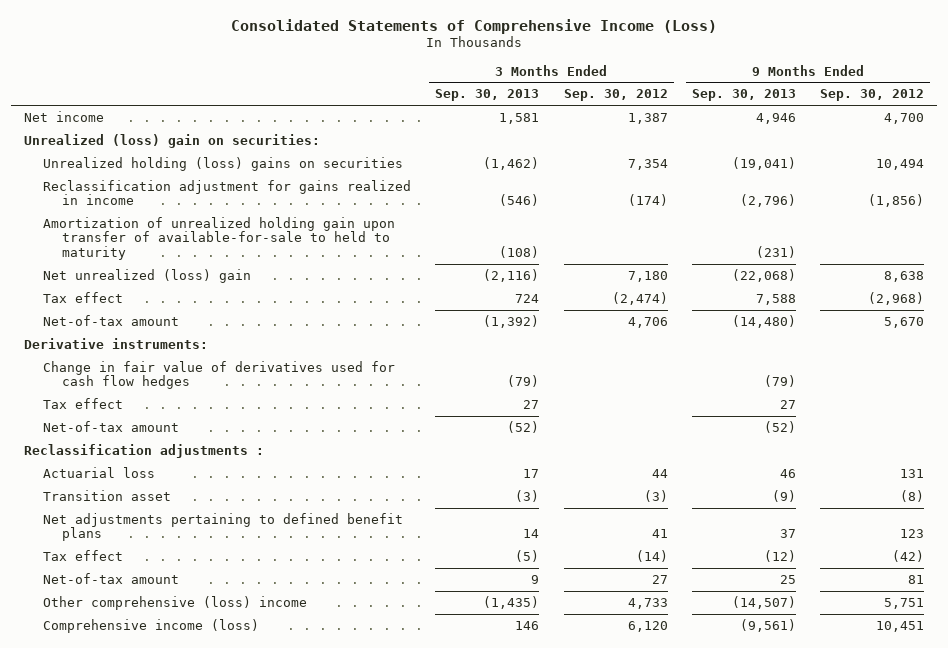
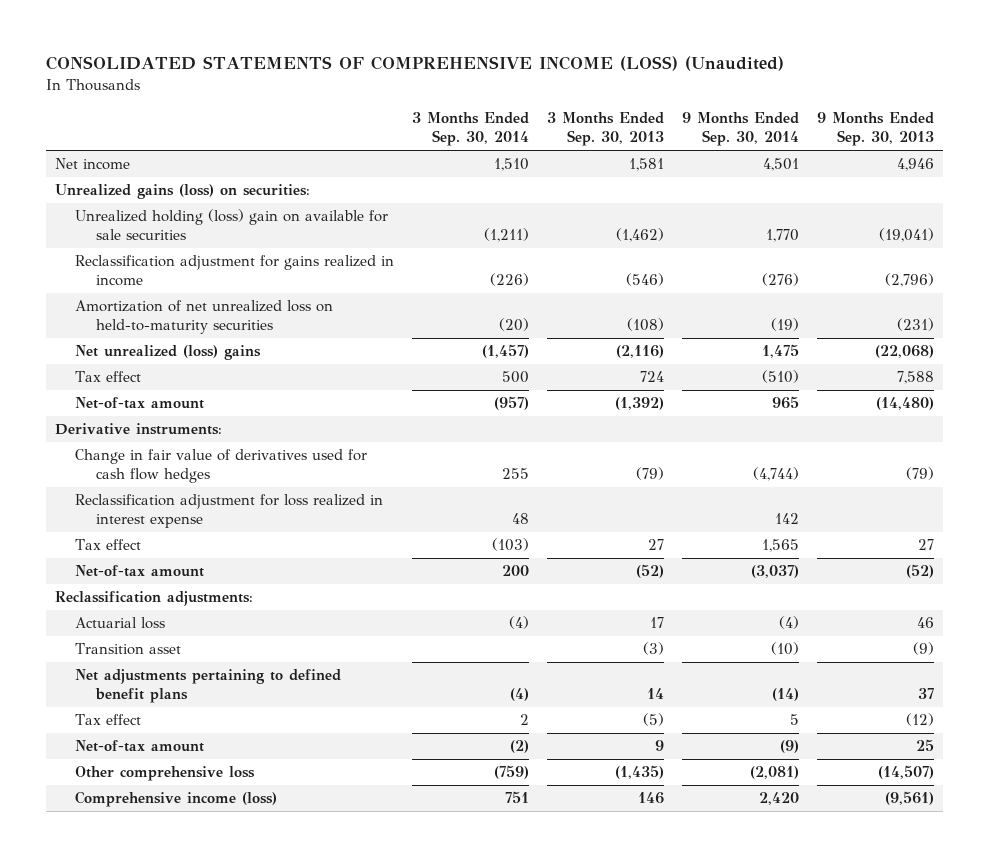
- Consolidated Statements of Comprehensive Income (Loss)
+ CONSOLIDATED STATEMENTS OF COMPREHENSIVE INCOME (LOSS) (Unaudited)
- | 3 Months Ended Sep. 30, 2013 | 3 Months Ended Sep. 30, 2012 | 9 Months Ended Sep. 30, 2013 | 9 Months Ended Sep. 30, 2012
+ | 3 Months Ended Sep. 30, 2014 | 3 Months Ended Sep. 30, 2013 | 9 Months Ended Sep. 30, 2014 | 9 Months Ended Sep. 30, 2013
- Unrealized (loss) gain on securities:
- Unrealized holding (loss) gains on securities | (1,462) | 7,354 | (19,041) | 10,494
+ Unrealized gains (loss) on securities:
+ Unrealized holding (loss) gain on available for sale securities | (1,211) | (1,462) | 1,770 | (19,041)
- Amortization of unrealized holding gain upon transfer of available-for-sale to held to maturity | (108) | | (231) |
- Net unrealized (loss) gain | (2,116) | 7,180 | (22,068) | 8,638
+ Amortization of net unrealized loss on held-to-maturity securities | (20) | (108) | (19) | (231)
+ Net unrealized (loss) gains | (1,457) | (2,116) | 1,475 | (22,068)
+ Reclassification adjustment for loss realized in interest expense | 48 | | 142 |
- Reclassification adjustments :
+ Reclassification adjustments:
- Other comprehensive (loss) income | (1,435) | 4,733 | (14,507) | 5,751
+ Other comprehensive loss | (759) | (1,435) | (2,081) | (14,507)

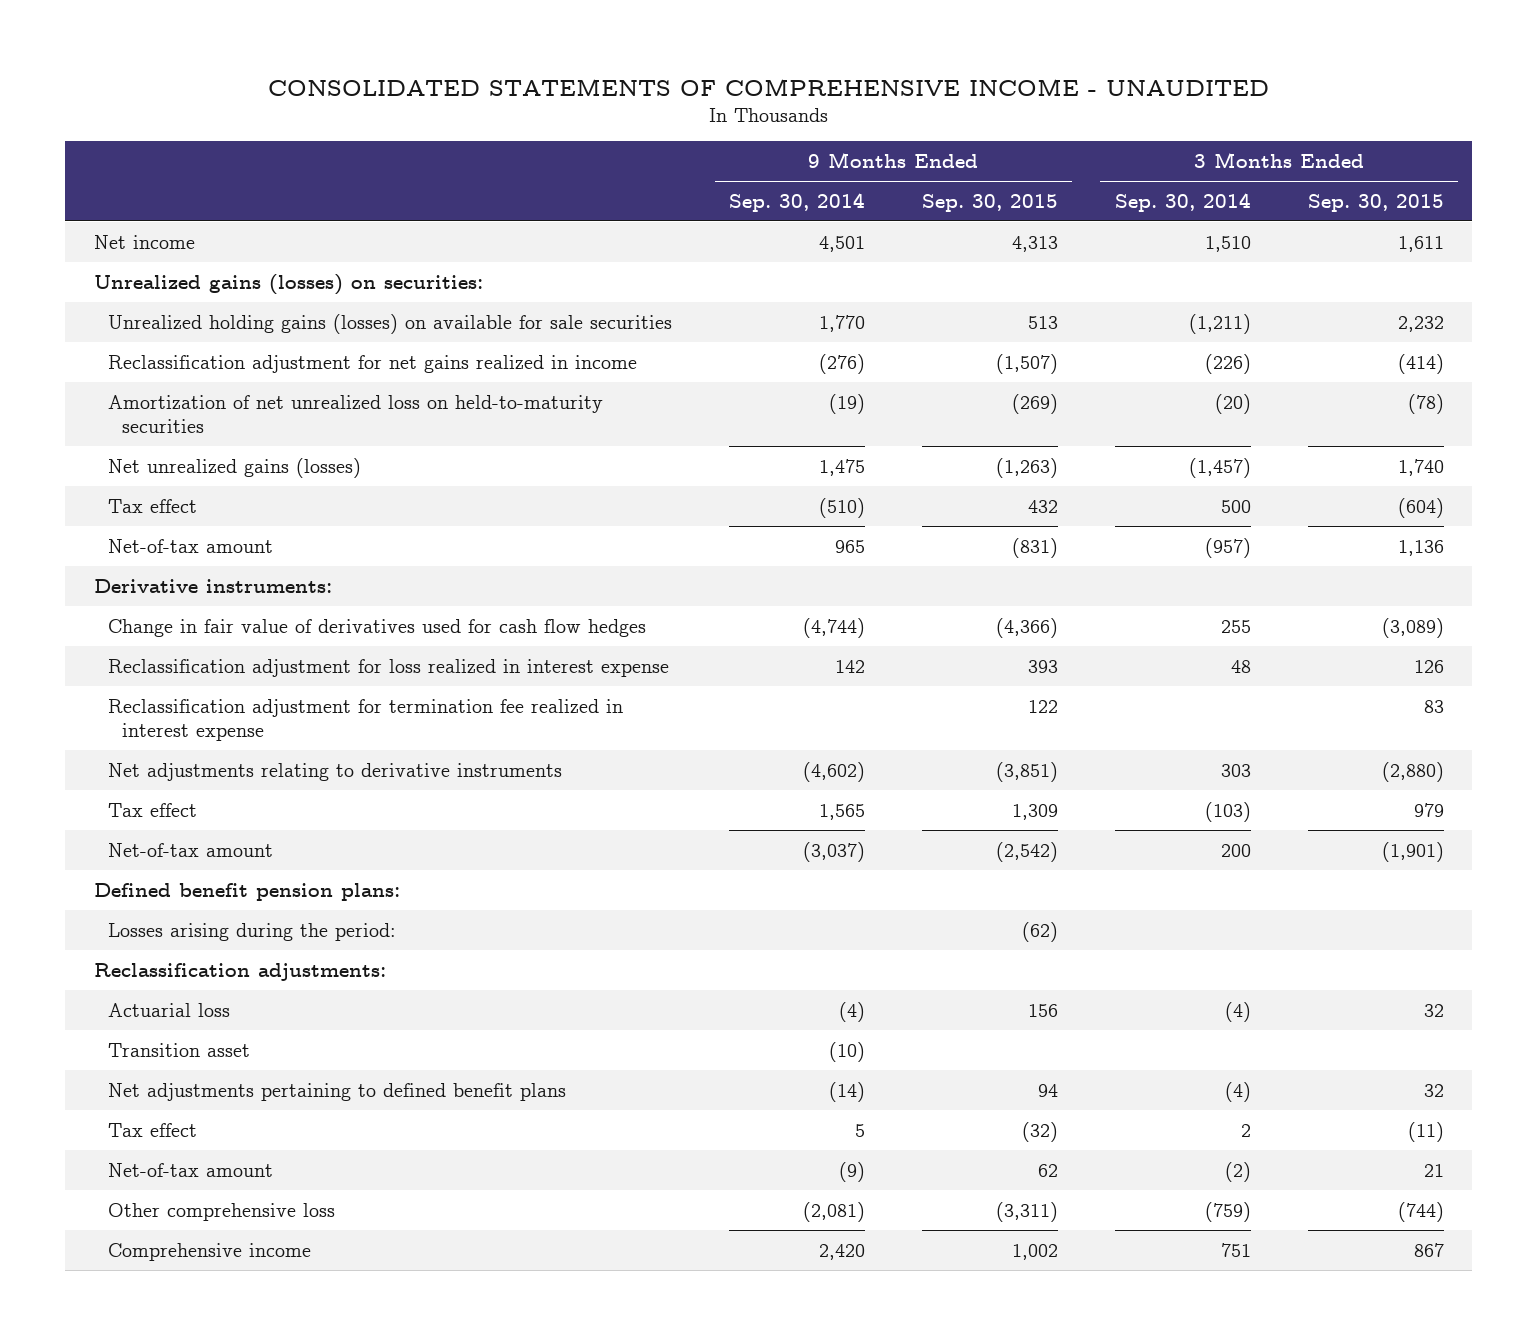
- CONSOLIDATED STATEMENTS OF COMPREHENSIVE INCOME (LOSS) (Unaudited)
+ CONSOLIDATED STATEMENTS OF COMPREHENSIVE INCOME - UNAUDITED
- | 3 Months Ended Sep. 30, 2014 | 3 Months Ended Sep. 30, 2013 | 9 Months Ended Sep. 30, 2014 | 9 Months Ended Sep. 30, 2013
+ | 9 Months Ended Sep. 30, 2014 | 9 Months Ended Sep. 30, 2015 | 3 Months Ended Sep. 30, 2014 | 3 Months Ended Sep. 30, 2015
- Unrealized gains (loss) on securities:
- Unrealized holding (loss) gain on available for sale securities | (1,211) | (1,462) | 1,770 | (19,041)
- Reclassification adjustment for gains realized in income | (226) | (546) | (276) | (2,796)
+ Unrealized gains (losses) on securities:
+ Unrealized holding gains (losses) on available for sale securities | 1,770 | 513 | (1,211) | 2,232
+ Reclassification adjustment for net gains realized in income | (276) | (1,507) | (226) | (414)
- Net unrealized (loss) gains | (1,457) | (2,116) | 1,475 | (22,068)
+ Net unrealized gains (losses) | 1,475 | (1,263) | (1,457) | 1,740
+ Reclassification adjustment for termination fee realized in interest expense | | 122 | | 83
+ Net adjustments relating to derivative instruments | (4,602) | (3,851) | 303 | (2,880)
+ Defined benefit pension plans:
+ Losses arising during the period: | | (62) | |
- Comprehensive income (loss) | 751 | 146 | 2,420 | (9,561)
+ Comprehensive income | 2,420 | 1,002 | 751 | 867

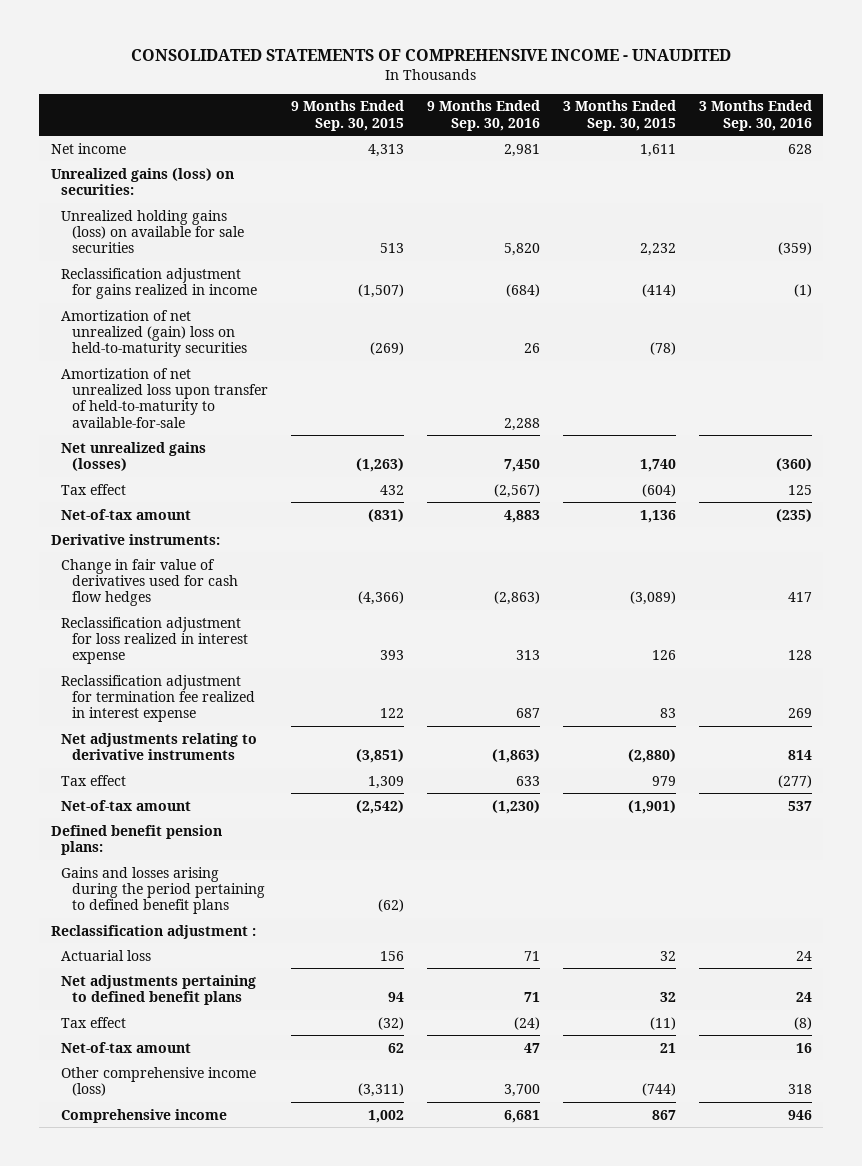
- | 9 Months Ended Sep. 30, 2014 | 9 Months Ended Sep. 30, 2015 | 3 Months Ended Sep. 30, 2014 | 3 Months Ended Sep. 30, 2015
+ | 9 Months Ended Sep. 30, 2015 | 9 Months Ended Sep. 30, 2016 | 3 Months Ended Sep. 30, 2015 | 3 Months Ended Sep. 30, 2016
- Unrealized gains (losses) on securities:
- Unrealized holding gains (losses) on available for sale securities | 1,770 | 513 | (1,211) | 2,232
- Reclassification adjustment for net gains realized in income | (276) | (1,507) | (226) | (414)
- Amortization of net unrealized loss on held-to-maturity securities | (19) | (269) | (20) | (78)
+ Unrealized gains (loss) on securities:
+ Unrealized holding gains (loss) on available for sale securities | 513 | 5,820 | 2,232 | (359)
+ Reclassification adjustment for gains realized in income | (1,507) | (684) | (414) | (1)
+ Amortization of net unrealized (gain) loss on held-to-maturity securities | (269) | 26 | (78) |
+ Amortization of net unrealized loss upon transfer of held-to-maturity to available-for-sale | | 2,288 | |
- Losses arising during the period: | | (62) | |
- Reclassification adjustments:
+ Gains and losses arising during the period pertaining to defined benefit plans | (62) | | |
+ Reclassification adjustment :
- Transition asset | (10) | | |
- Other comprehensive loss | (2,081) | (3,311) | (759) | (744)
+ Other comprehensive income (loss) | (3,311) | 3,700 | (744) | 318

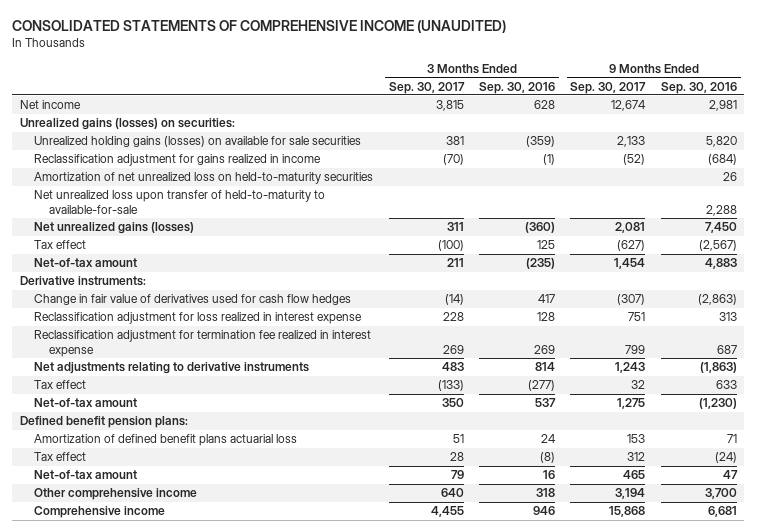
- CONSOLIDATED STATEMENTS OF COMPREHENSIVE INCOME - UNAUDITED
+ CONSOLIDATED STATEMENTS OF COMPREHENSIVE INCOME (UNAUDITED)
- | 9 Months Ended Sep. 30, 2015 | 9 Months Ended Sep. 30, 2016 | 3 Months Ended Sep. 30, 2015 | 3 Months Ended Sep. 30, 2016
+ | 3 Months Ended Sep. 30, 2017 | 3 Months Ended Sep. 30, 2016 | 9 Months Ended Sep. 30, 2017 | 9 Months Ended Sep. 30, 2016
- Unrealized gains (loss) on securities:
- Unrealized holding gains (loss) on available for sale securities | 513 | 5,820 | 2,232 | (359)
+ Unrealized gains (losses) on securities:
+ Unrealized holding gains (losses) on available for sale securities | 381 | (359) | 2,133 | 5,820
- Amortization of net unrealized (gain) loss on held-to-maturity securities | (269) | 26 | (78) |
- Amortization of net unrealized loss upon transfer of held-to-maturity to available-for-sale | | 2,288 | |
+ Amortization of net unrealized loss on held-to-maturity securities | | | | 26
+ Net unrealized loss upon transfer of held-to-maturity to available-for-sale | | | | 2,288
- Gains and losses arising during the period pertaining to defined benefit plans | (62) | | |
- Reclassification adjustment :
- Actuarial loss | 156 | 71 | 32 | 24
- Net adjustments pertaining to defined benefit plans | 94 | 71 | 32 | 24
+ Amortization of defined benefit plans actuarial loss | 51 | 24 | 153 | 71
- Other comprehensive income (loss) | (3,311) | 3,700 | (744) | 318
+ Other comprehensive income | 640 | 318 | 3,194 | 3,700

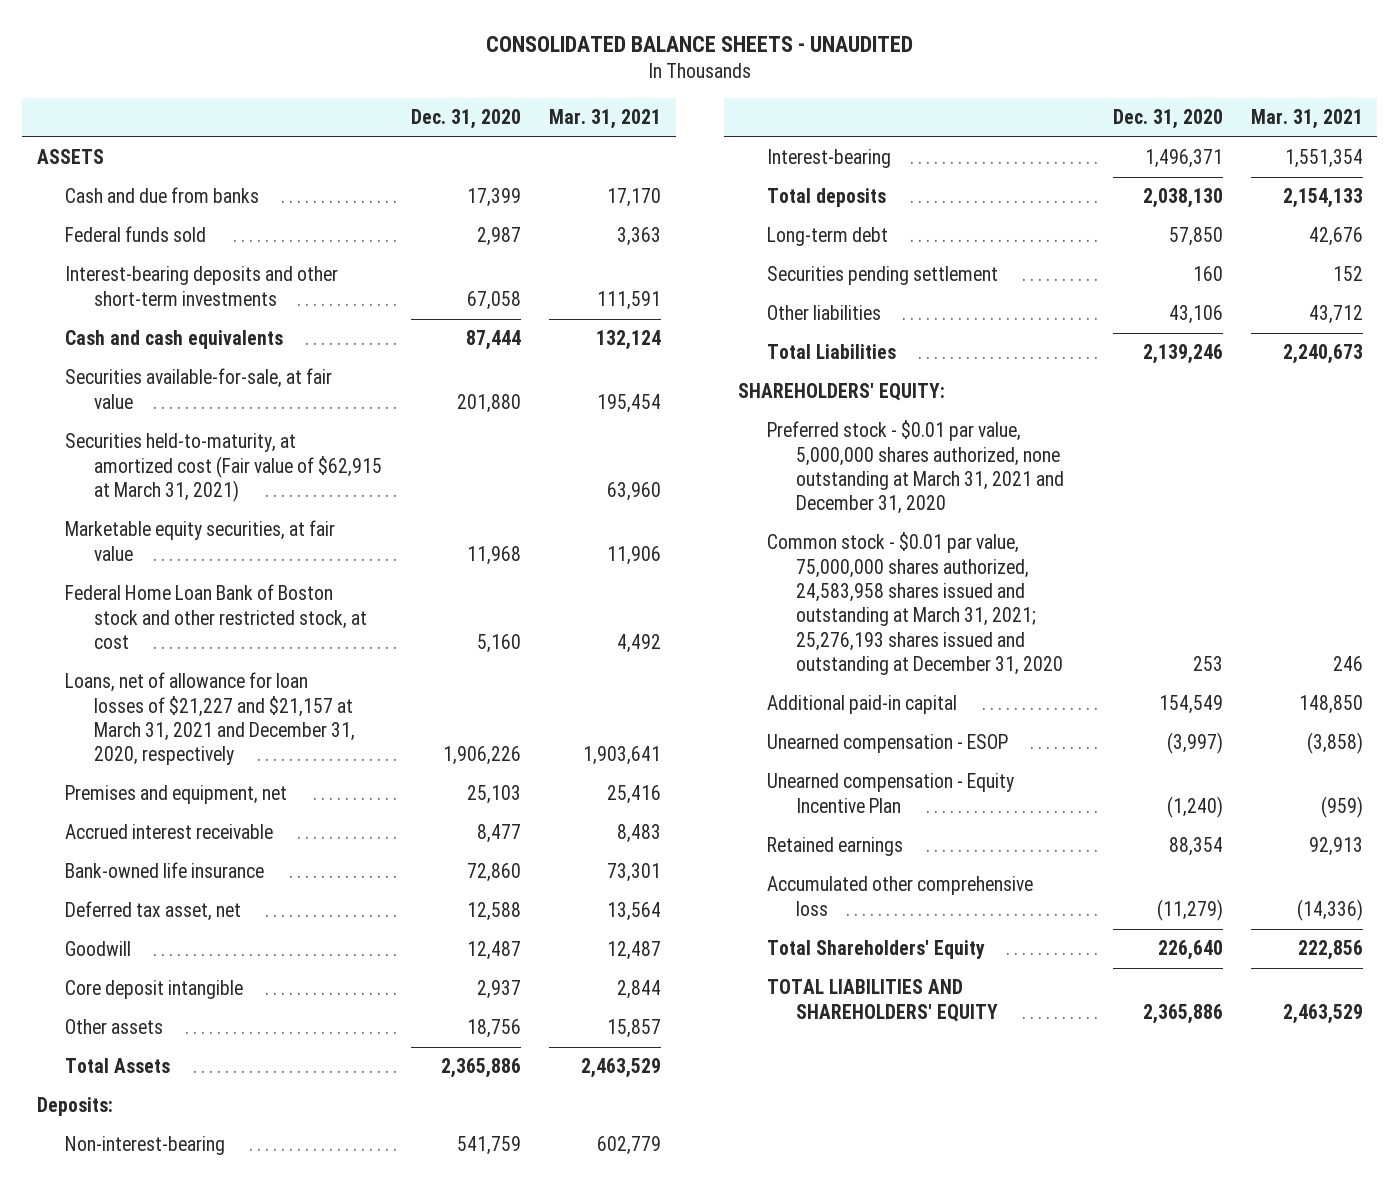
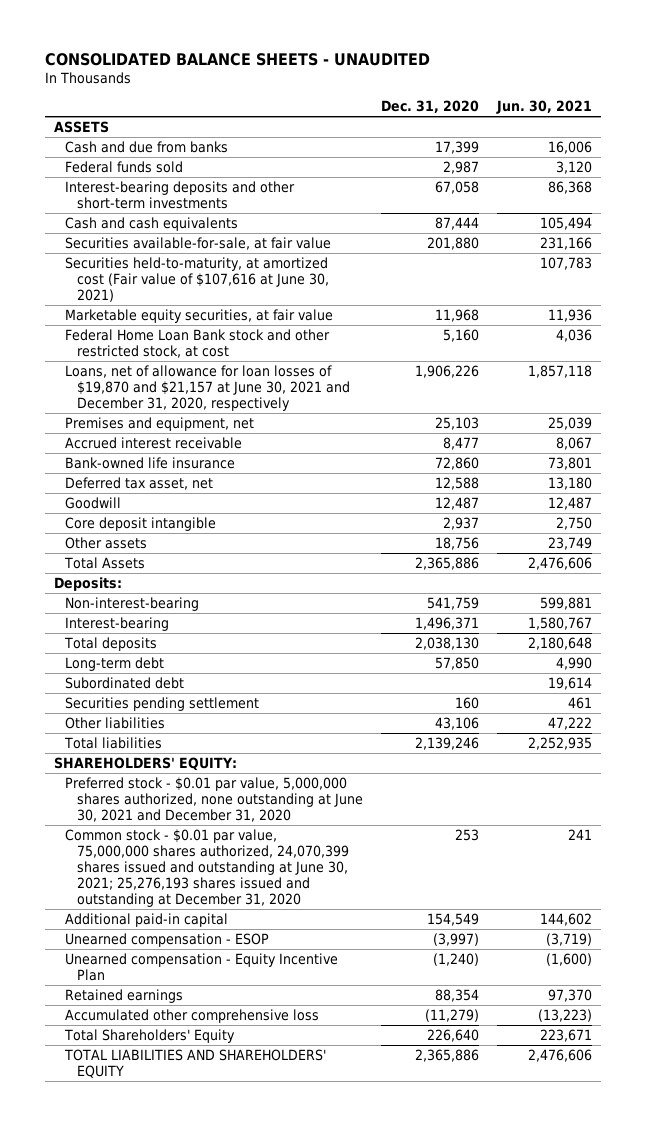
- | Dec. 31, 2020 | Mar. 31, 2021
+ | Dec. 31, 2020 | Jun. 30, 2021
- Securities held-to-maturity, at amortized cost (Fair value of $62,915 at March 31, 2021) | | 63,960
+ Securities held-to-maturity, at amortized cost (Fair value of $107,616 at June 30, 2021) | | 107,783
- Federal Home Loan Bank of Boston stock and other restricted stock, at cost | 5,160 | 4,492
- Loans, net of allowance for loan losses of $21,227 and $21,157 at March 31, 2021 and December 31, 2020, respectively | 1,906,226 | 1,903,641
+ Federal Home Loan Bank stock and other restricted stock, at cost | 5,160 | 4,036
+ Loans, net of allowance for loan losses of $19,870 and $21,157 at June 30, 2021 and December 31, 2020, respectively | 1,906,226 | 1,857,118
+ Subordinated debt | | 19,614
- Total Liabilities | 2,139,246 | 2,240,673
+ Total liabilities | 2,139,246 | 2,252,935
- Preferred stock - $0.01 par value, 5,000,000 shares authorized, none outstanding at March 31, 2021 and December 31, 2020
- Common stock - $0.01 par value, 75,000,000 shares authorized, 24,583,958 shares issued and outstanding at March 31, 2021; 25,276,193 shares issued and outstanding at December 31, 2020 | 253 | 246
+ Preferred stock - $0.01 par value, 5,000,000 shares authorized, none outstanding at June 30, 2021 and December 31, 2020
+ Common stock - $0.01 par value, 75,000,000 shares authorized, 24,070,399 shares issued and outstanding at June 30, 2021; 25,276,193 shares issued and outstanding at December 31, 2020 | 253 | 241

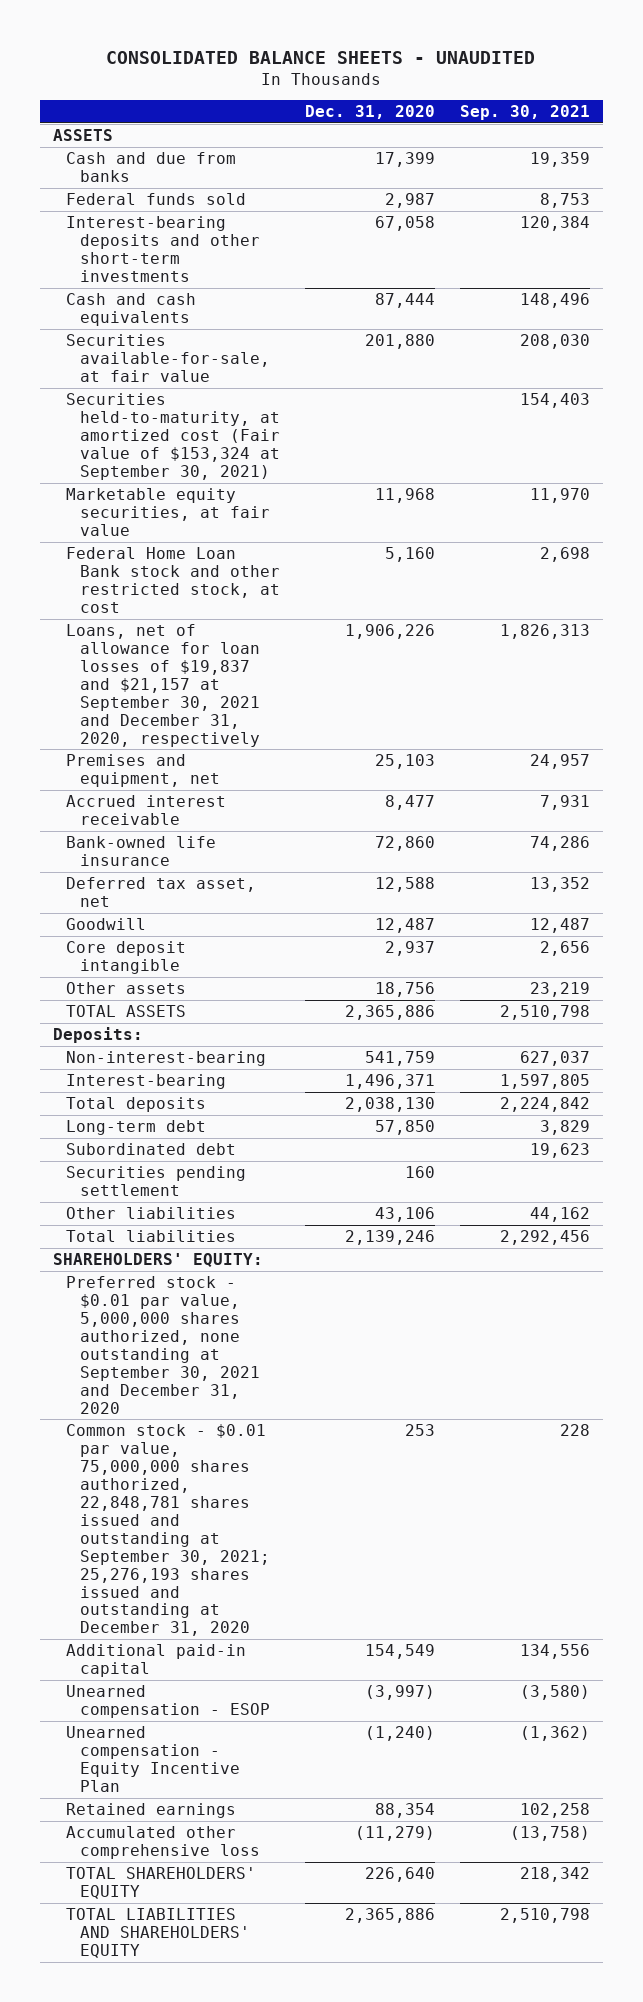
- | Dec. 31, 2020 | Jun. 30, 2021
+ | Dec. 31, 2020 | Sep. 30, 2021
- Securities held-to-maturity, at amortized cost (Fair value of $107,616 at June 30, 2021) | | 107,783
+ Securities held-to-maturity, at amortized cost (Fair value of $153,324 at September 30, 2021) | | 154,403
- Loans, net of allowance for loan losses of $19,870 and $21,157 at June 30, 2021 and December 31, 2020, respectively | 1,906,226 | 1,857,118
+ Loans, net of allowance for loan losses of $19,837 and $21,157 at September 30, 2021 and December 31, 2020, respectively | 1,906,226 | 1,826,313
- Total Assets | 2,365,886 | 2,476,606
+ TOTAL ASSETS | 2,365,886 | 2,510,798
- Preferred stock - $0.01 par value, 5,000,000 shares authorized, none outstanding at June 30, 2021 and December 31, 2020
- Common stock - $0.01 par value, 75,000,000 shares authorized, 24,070,399 shares issued and outstanding at June 30, 2021; 25,276,193 shares issued and outstanding at December 31, 2020 | 253 | 241
+ Preferred stock - $0.01 par value, 5,000,000 shares authorized, none outstanding at September 30, 2021 and December 31, 2020
+ Common stock - $0.01 par value, 75,000,000 shares authorized, 22,848,781 shares issued and outstanding at September 30, 2021; 25,276,193 shares issued and outstanding at December 31, 2020 | 253 | 228
- Total Shareholders' Equity | 226,640 | 223,671
+ TOTAL SHAREHOLDERS' EQUITY | 226,640 | 218,342

